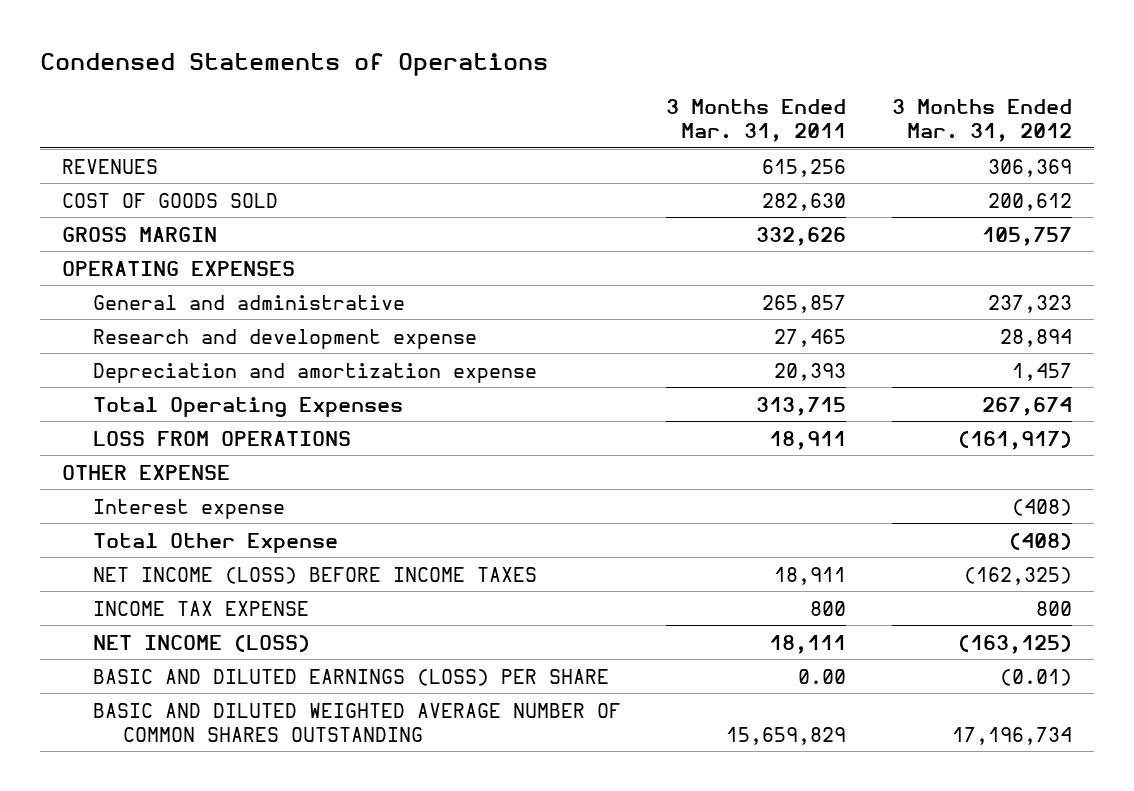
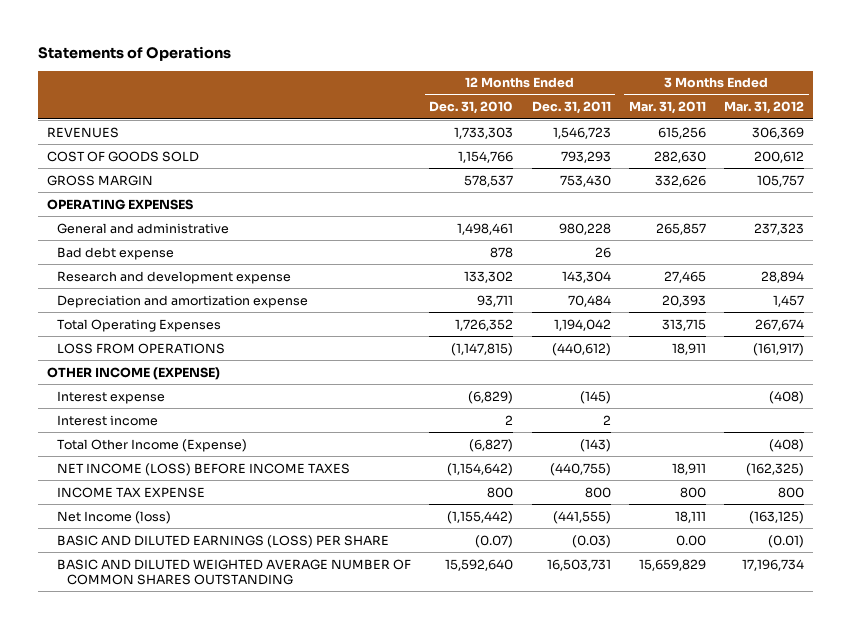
- Condensed Statements of Operations
+ Statements of Operations
- | 3 Months Ended Mar. 31, 2011 | 3 Months Ended Mar. 31, 2012
+ | 12 Months Ended Dec. 31, 2010 | 12 Months Ended Dec. 31, 2011 | 3 Months Ended Mar. 31, 2011 | 3 Months Ended Mar. 31, 2012
+ Bad debt expense | 878 | 26 | |
- OTHER EXPENSE
+ OTHER INCOME (EXPENSE)
- Total Other Expense | | (408)
+ Interest income | 2 | 2 | |
+ Total Other Income (Expense) | (6,827) | (143) | | (408)
- NET INCOME (LOSS) | 18,111 | (163,125)
+ Net Income (loss) | (1,155,442) | (441,555) | 18,111 | (163,125)

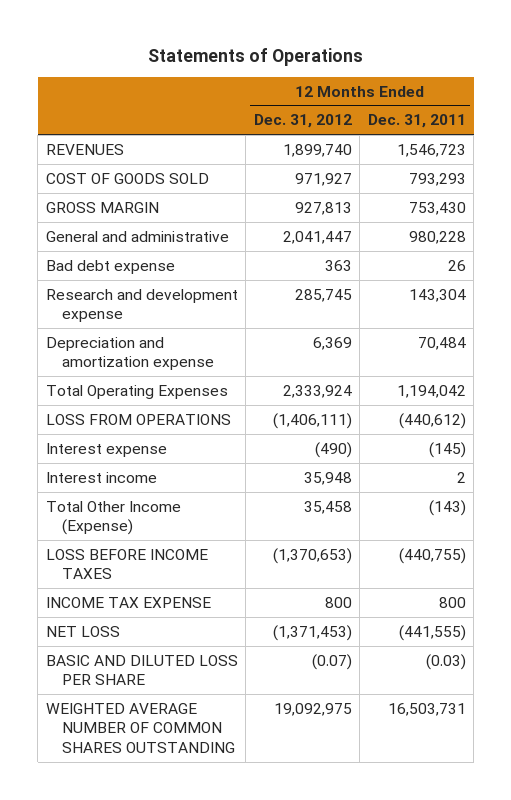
- | 12 Months Ended Dec. 31, 2010 | 12 Months Ended Dec. 31, 2011 | 3 Months Ended Mar. 31, 2011 | 3 Months Ended Mar. 31, 2012
+ | 12 Months Ended Dec. 31, 2012 | 12 Months Ended Dec. 31, 2011
- OPERATING EXPENSES
- OTHER INCOME (EXPENSE)
- NET INCOME (LOSS) BEFORE INCOME TAXES | (1,154,642) | (440,755) | 18,911 | (162,325)
+ LOSS BEFORE INCOME TAXES | (1,370,653) | (440,755)
- Net Income (loss) | (1,155,442) | (441,555) | 18,111 | (163,125)
- BASIC AND DILUTED EARNINGS (LOSS) PER SHARE | (0.07) | (0.03) | 0.00 | (0.01)
- BASIC AND DILUTED WEIGHTED AVERAGE NUMBER OF COMMON SHARES OUTSTANDING | 15,592,640 | 16,503,731 | 15,659,829 | 17,196,734
+ NET LOSS | (1,371,453) | (441,555)
+ BASIC AND DILUTED LOSS PER SHARE | (0.07) | (0.03)
+ WEIGHTED AVERAGE NUMBER OF COMMON SHARES OUTSTANDING | 19,092,975 | 16,503,731

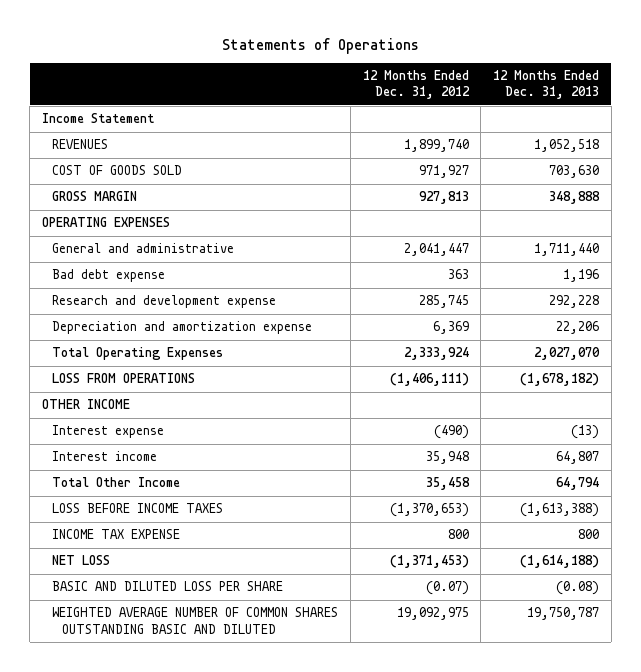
- | 12 Months Ended Dec. 31, 2012 | 12 Months Ended Dec. 31, 2011
+ | 12 Months Ended Dec. 31, 2012 | 12 Months Ended Dec. 31, 2013
+ Income Statement
+ OPERATING EXPENSES
+ OTHER INCOME
- Total Other Income (Expense) | 35,458 | (143)
+ Total Other Income | 35,458 | 64,794
- WEIGHTED AVERAGE NUMBER OF COMMON SHARES OUTSTANDING | 19,092,975 | 16,503,731
+ WEIGHTED AVERAGE NUMBER OF COMMON SHARES OUTSTANDING BASIC AND DILUTED | 19,092,975 | 19,750,787

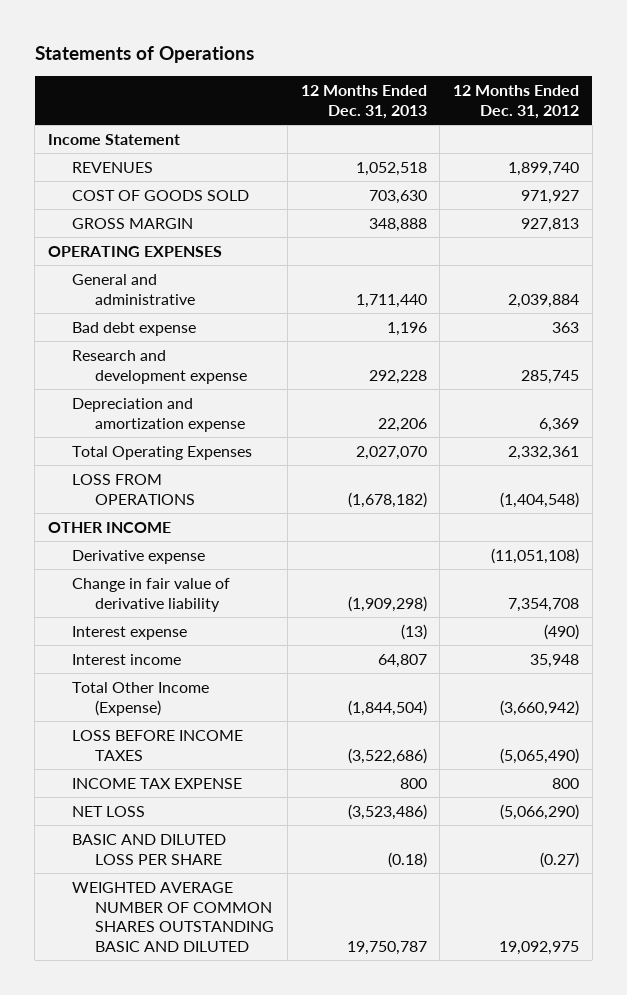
- | 12 Months Ended Dec. 31, 2012 | 12 Months Ended Dec. 31, 2013
+ | 12 Months Ended Dec. 31, 2013 | 12 Months Ended Dec. 31, 2012
- General and administrative | 2,041,447 | 1,711,440
+ General and administrative | 1,711,440 | 2,039,884
- Total Operating Expenses | 2,333,924 | 2,027,070
- LOSS FROM OPERATIONS | (1,406,111) | (1,678,182)
+ Total Operating Expenses | 2,027,070 | 2,332,361
+ LOSS FROM OPERATIONS | (1,678,182) | (1,404,548)
+ Derivative expense | | (11,051,108)
+ Change in fair value of derivative liability | (1,909,298) | 7,354,708
- Total Other Income | 35,458 | 64,794
- LOSS BEFORE INCOME TAXES | (1,370,653) | (1,613,388)
+ Total Other Income (Expense) | (1,844,504) | (3,660,942)
+ LOSS BEFORE INCOME TAXES | (3,522,686) | (5,065,490)
- NET LOSS | (1,371,453) | (1,614,188)
- BASIC AND DILUTED LOSS PER SHARE | (0.07) | (0.08)
+ NET LOSS | (3,523,486) | (5,066,290)
+ BASIC AND DILUTED LOSS PER SHARE | (0.18) | (0.27)

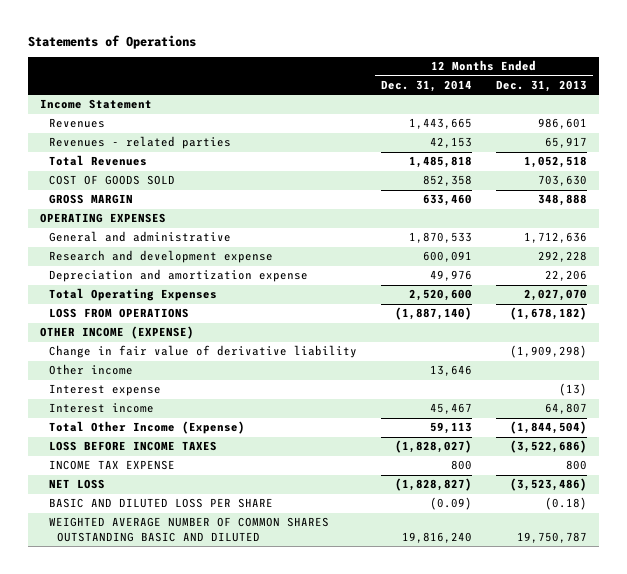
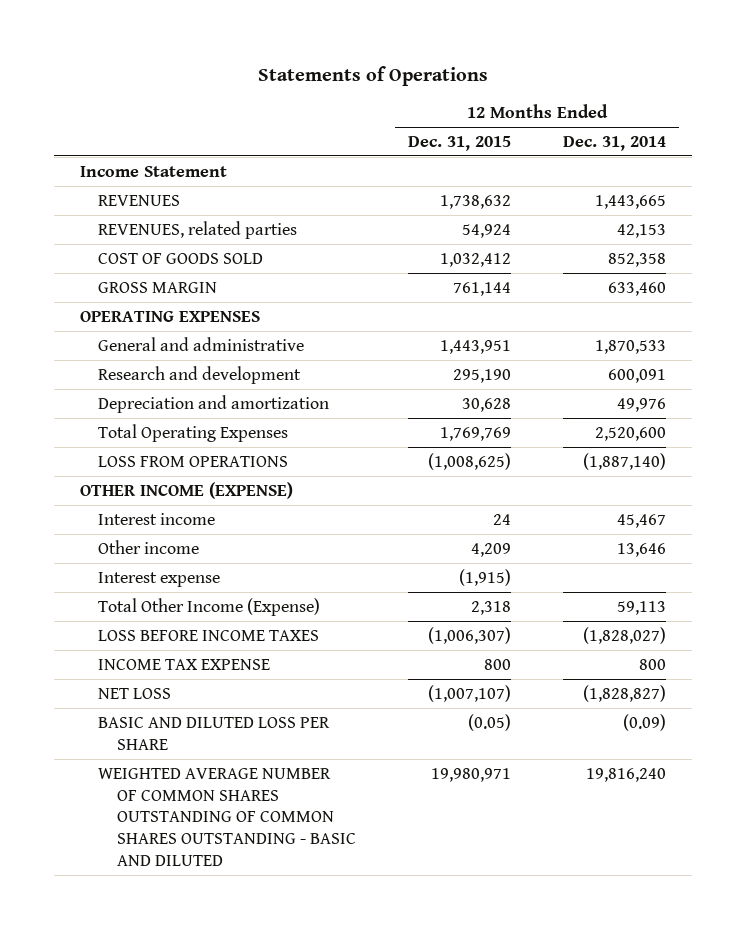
- | 12 Months Ended Dec. 31, 2014 | 12 Months Ended Dec. 31, 2013
+ | 12 Months Ended Dec. 31, 2015 | 12 Months Ended Dec. 31, 2014
- Revenues | 1,443,665 | 986,601
- Revenues - related parties | 42,153 | 65,917
- Total Revenues | 1,485,818 | 1,052,518
+ REVENUES | 1,738,632 | 1,443,665
+ REVENUES, related parties | 54,924 | 42,153
- Research and development expense | 600,091 | 292,228
- Depreciation and amortization expense | 49,976 | 22,206
+ Research and development | 295,190 | 600,091
+ Depreciation and amortization | 30,628 | 49,976
- Change in fair value of derivative liability | | (1,909,298)
moved up: Interest income | 24 | 45,467
- WEIGHTED AVERAGE NUMBER OF COMMON SHARES OUTSTANDING BASIC AND DILUTED | 19,816,240 | 19,750,787
+ WEIGHTED AVERAGE NUMBER OF COMMON SHARES OUTSTANDING OF COMMON SHARES OUTSTANDING - BASIC AND DILUTED | 19,980,971 | 19,816,240

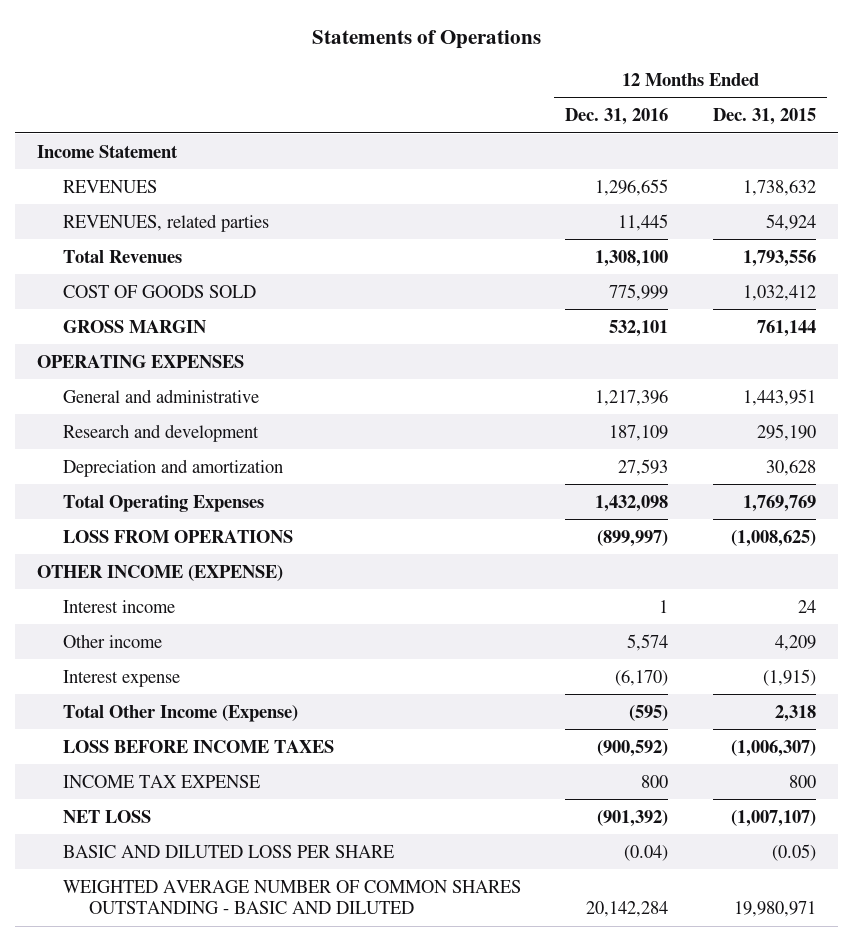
- | 12 Months Ended Dec. 31, 2015 | 12 Months Ended Dec. 31, 2014
+ | 12 Months Ended Dec. 31, 2016 | 12 Months Ended Dec. 31, 2015
+ Total Revenues | 1,308,100 | 1,793,556
- WEIGHTED AVERAGE NUMBER OF COMMON SHARES OUTSTANDING OF COMMON SHARES OUTSTANDING - BASIC AND DILUTED | 19,980,971 | 19,816,240
+ WEIGHTED AVERAGE NUMBER OF COMMON SHARES OUTSTANDING - BASIC AND DILUTED | 20,142,284 | 19,980,971

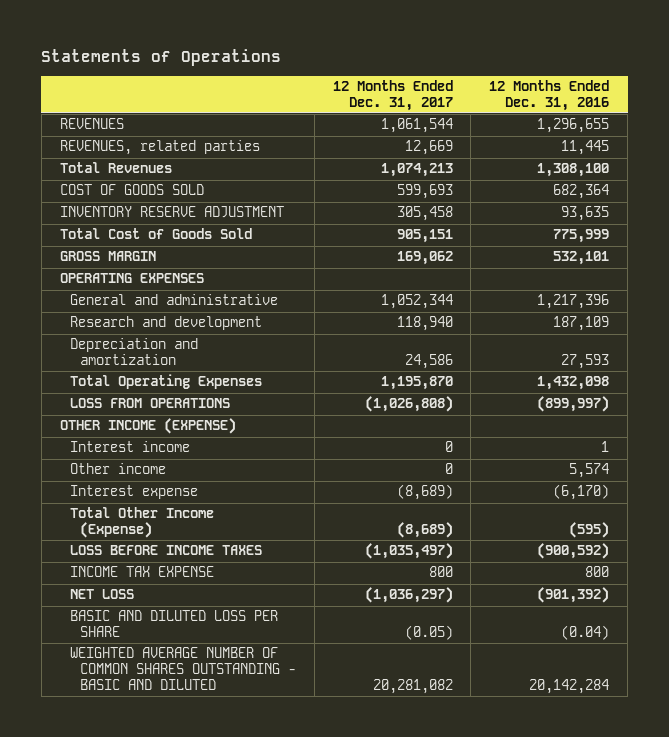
- | 12 Months Ended Dec. 31, 2016 | 12 Months Ended Dec. 31, 2015
+ | 12 Months Ended Dec. 31, 2017 | 12 Months Ended Dec. 31, 2016
- Income Statement
- COST OF GOODS SOLD | 775,999 | 1,032,412
+ COST OF GOODS SOLD | 599,693 | 682,364
+ INVENTORY RESERVE ADJUSTMENT | 305,458 | 93,635
+ Total Cost of Goods Sold | 905,151 | 775,999

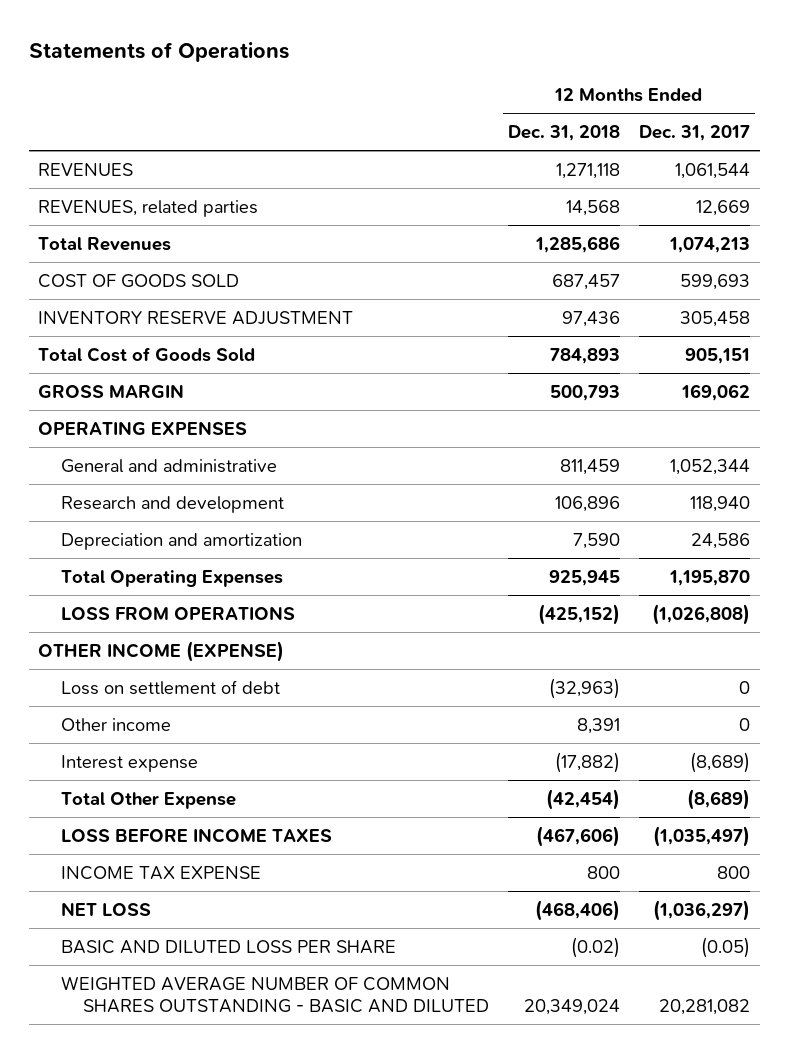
- | 12 Months Ended Dec. 31, 2017 | 12 Months Ended Dec. 31, 2016
+ | 12 Months Ended Dec. 31, 2018 | 12 Months Ended Dec. 31, 2017
- Interest income | 0 | 1
+ Loss on settlement of debt | (32,963) | 0
- Total Other Income (Expense) | (8,689) | (595)
+ Total Other Expense | (42,454) | (8,689)

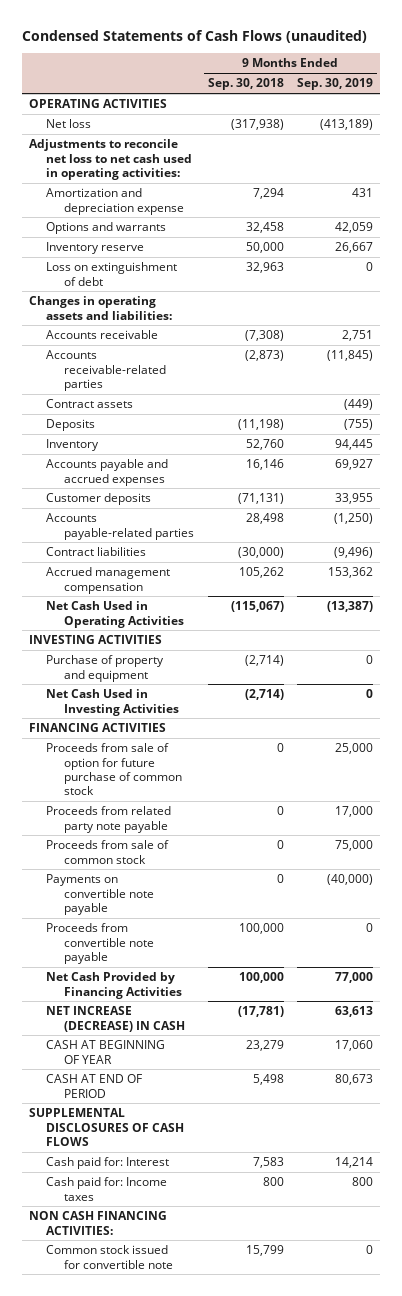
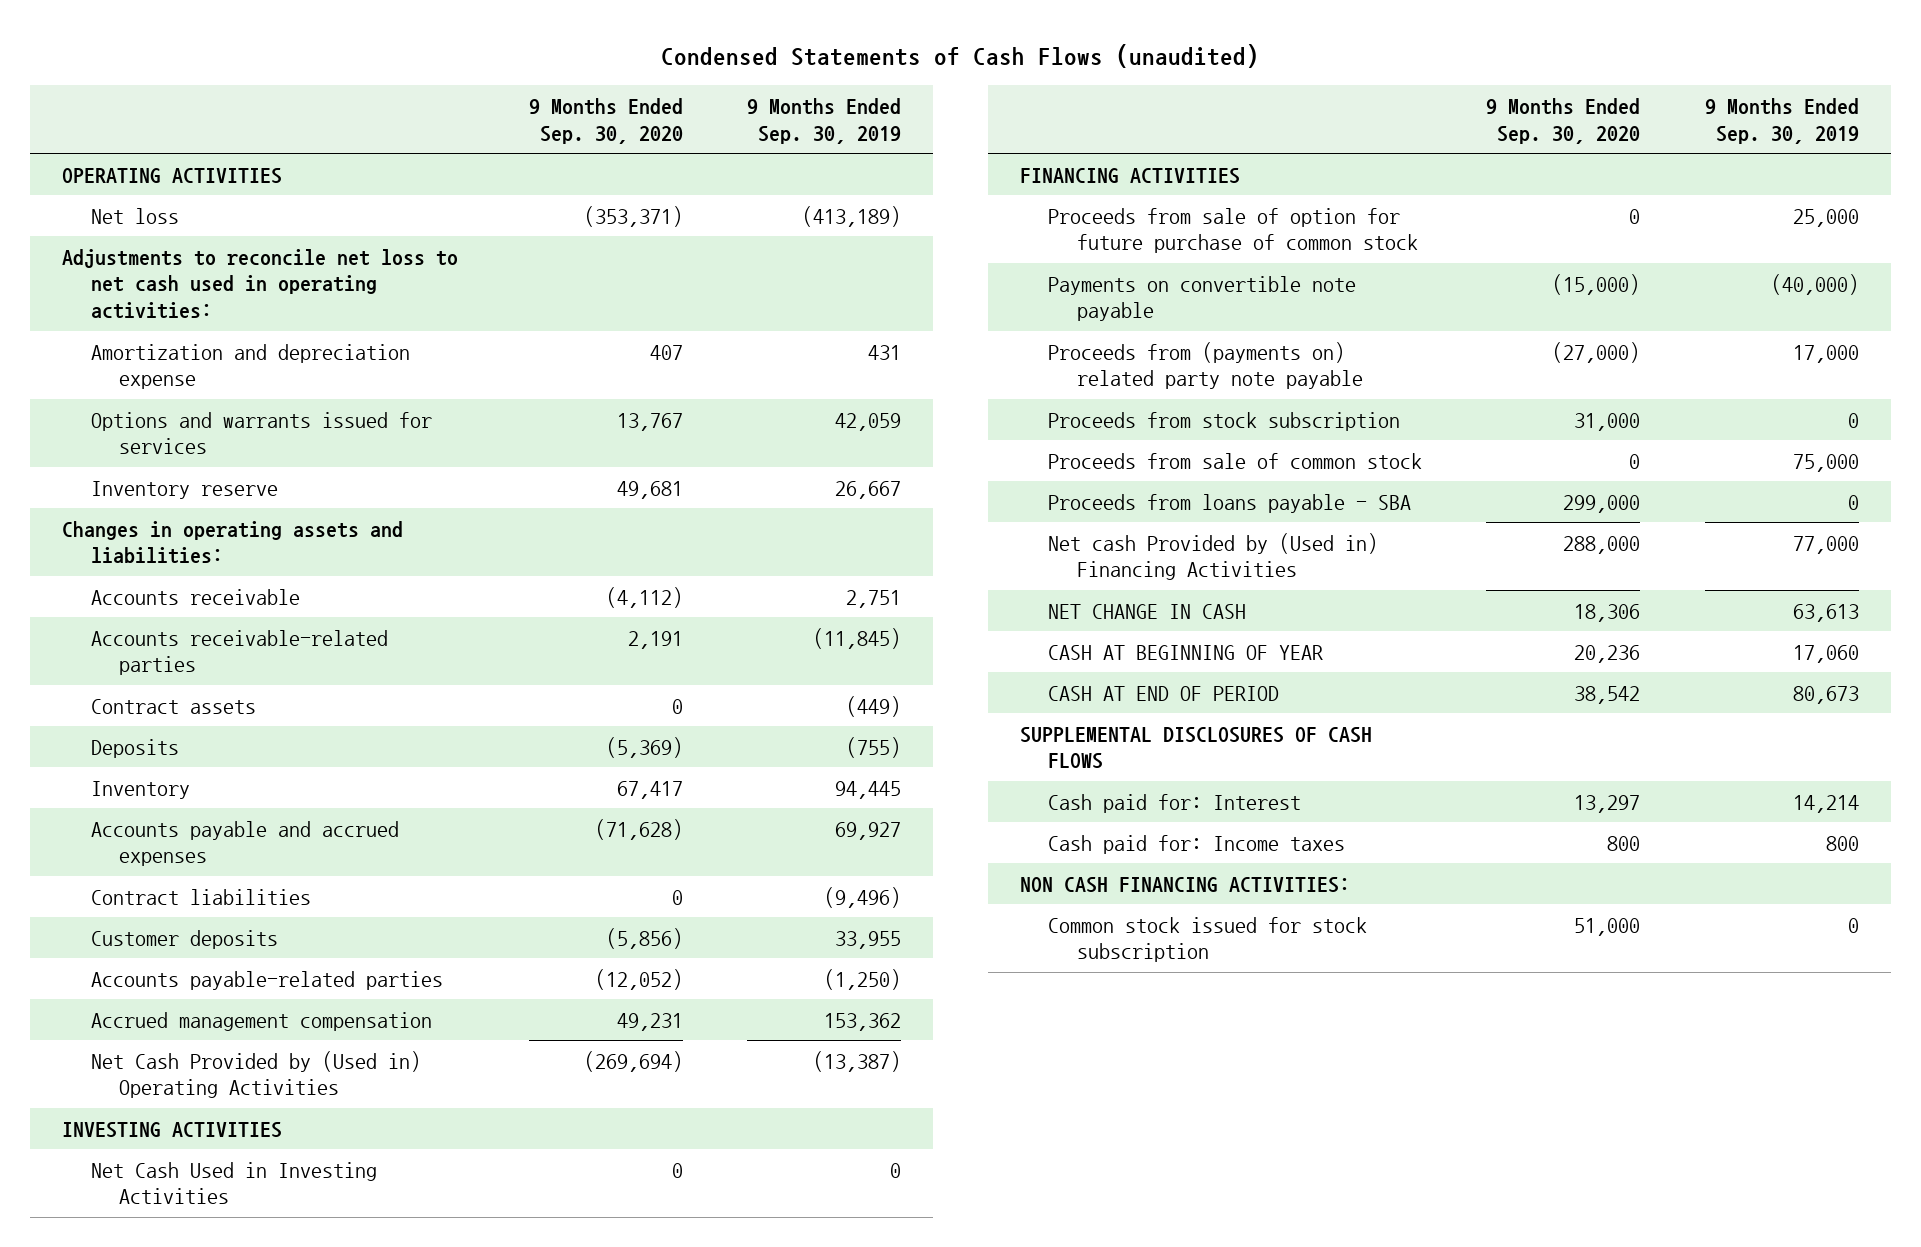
- | 9 Months Ended Sep. 30, 2018 | 9 Months Ended Sep. 30, 2019
+ | 9 Months Ended Sep. 30, 2020 | 9 Months Ended Sep. 30, 2019
- Options and warrants | 32,458 | 42,059
+ Options and warrants issued for services | 13,767 | 42,059
- Loss on extinguishment of debt | 32,963 | 0
moved up: Contract liabilities | 0 | (9,496)
- Net Cash Used in Operating Activities | (115,067) | (13,387)
+ Net Cash Provided by (Used in) Operating Activities | (269,694) | (13,387)
- Purchase of property and equipment | (2,714) | 0
- Proceeds from related party note payable | 0 | 17,000
- Proceeds from convertible note payable | 100,000 | 0
- Net Cash Provided by Financing Activities | 100,000 | 77,000
- NET INCREASE (DECREASE) IN CASH | (17,781) | 63,613
+ Proceeds from (payments on) related party note payable | (27,000) | 17,000
+ Proceeds from stock subscription | 31,000 | 0
moved down: Proceeds from sale of common stock | 0 | 75,000
+ Proceeds from loans payable - SBA | 299,000 | 0
+ Net cash Provided by (Used in) Financing Activities | 288,000 | 77,000
+ NET CHANGE IN CASH | 18,306 | 63,613
- Common stock issued for convertible note | 15,799 | 0
+ Common stock issued for stock subscription | 51,000 | 0

